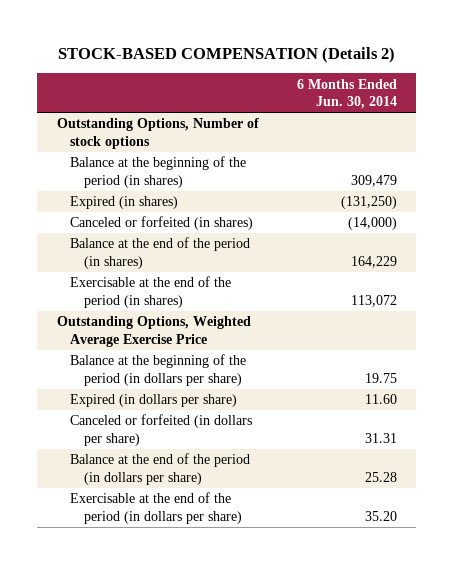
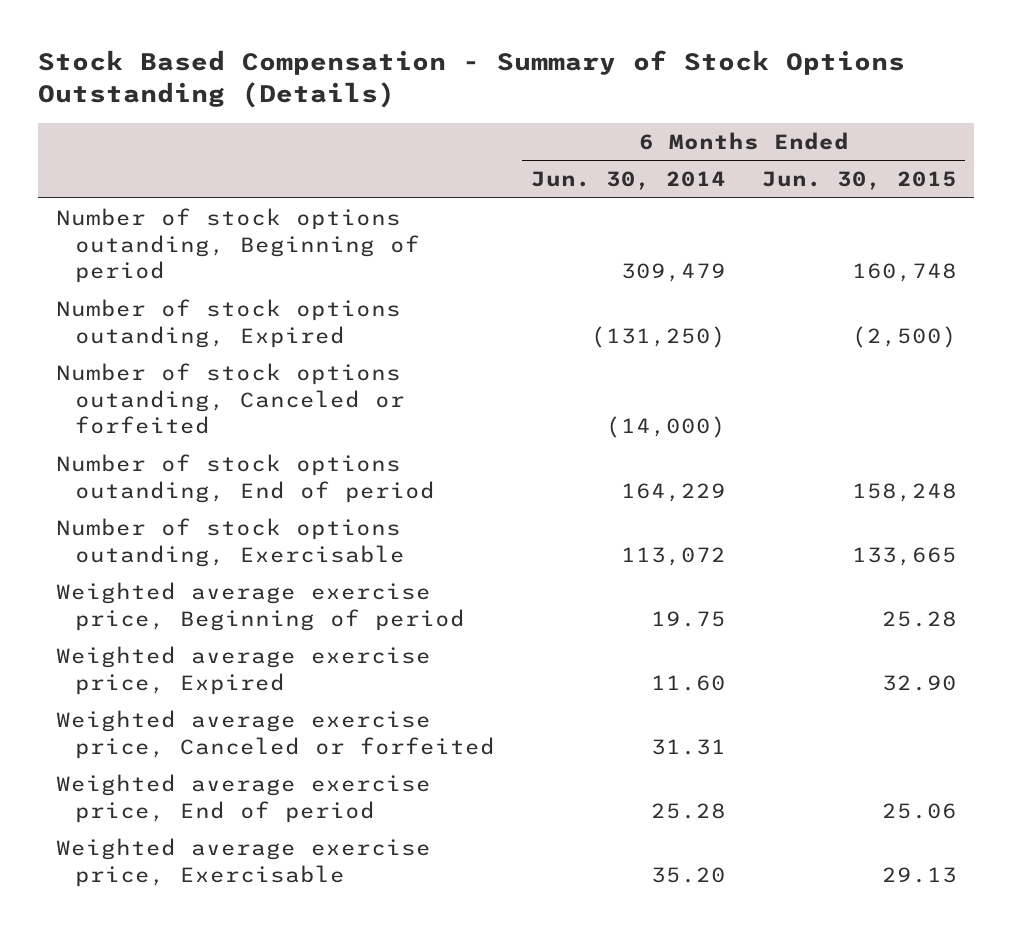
- STOCK-BASED COMPENSATION (Details 2)
+ Stock Based Compensation - Summary of Stock Options Outstanding (Details)
- | 6 Months Ended Jun. 30, 2014
+ | 6 Months Ended Jun. 30, 2014 | 6 Months Ended Jun. 30, 2015
- Outstanding Options, Number of stock options
- Balance at the beginning of the period (in shares) | 309,479
- Expired (in shares) | (131,250)
- Canceled or forfeited (in shares) | (14,000)
- Balance at the end of the period (in shares) | 164,229
- Exercisable at the end of the period (in shares) | 113,072
- Outstanding Options, Weighted Average Exercise Price
- Balance at the beginning of the period (in dollars per share) | 19.75
- Expired (in dollars per share) | 11.60
- Canceled or forfeited (in dollars per share) | 31.31
- Balance at the end of the period (in dollars per share) | 25.28
- Exercisable at the end of the period (in dollars per share) | 35.20
+ Number of stock options outanding, Beginning of period | 309,479 | 160,748
+ Number of stock options outanding, Expired | (131,250) | (2,500)
+ Number of stock options outanding, Canceled or forfeited | (14,000) |
+ Number of stock options outanding, End of period | 164,229 | 158,248
+ Number of stock options outanding, Exercisable | 113,072 | 133,665
+ Weighted average exercise price, Beginning of period | 19.75 | 25.28
+ Weighted average exercise price, Expired | 11.60 | 32.90
+ Weighted average exercise price, Canceled or forfeited | 31.31 |
+ Weighted average exercise price, End of period | 25.28 | 25.06
+ Weighted average exercise price, Exercisable | 35.20 | 29.13

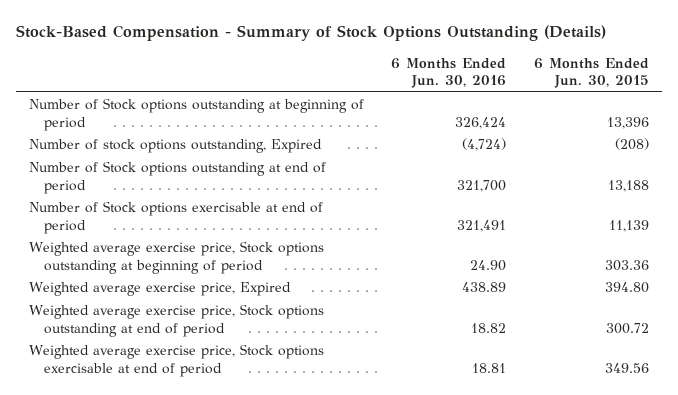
- Stock Based Compensation - Summary of Stock Options Outstanding (Details)
+ Stock-Based Compensation - Summary of Stock Options Outstanding (Details)
- | 6 Months Ended Jun. 30, 2014 | 6 Months Ended Jun. 30, 2015
+ | 6 Months Ended Jun. 30, 2016 | 6 Months Ended Jun. 30, 2015
- Number of stock options outanding, Beginning of period | 309,479 | 160,748
- Number of stock options outanding, Expired | (131,250) | (2,500)
- Number of stock options outanding, Canceled or forfeited | (14,000) |
- Number of stock options outanding, End of period | 164,229 | 158,248
- Number of stock options outanding, Exercisable | 113,072 | 133,665
- Weighted average exercise price, Beginning of period | 19.75 | 25.28
- Weighted average exercise price, Expired | 11.60 | 32.90
- Weighted average exercise price, Canceled or forfeited | 31.31 |
- Weighted average exercise price, End of period | 25.28 | 25.06
- Weighted average exercise price, Exercisable | 35.20 | 29.13
+ Number of Stock options outstanding at beginning of period | 326,424 | 13,396
+ Number of stock options outstanding, Expired | (4,724) | (208)
+ Number of Stock options outstanding at end of period | 321,700 | 13,188
+ Number of Stock options exercisable at end of period | 321,491 | 11,139
+ Weighted average exercise price, Stock options outstanding at beginning of period | 24.90 | 303.36
+ Weighted average exercise price, Expired | 438.89 | 394.80
+ Weighted average exercise price, Stock options outstanding at end of period | 18.82 | 300.72
+ Weighted average exercise price, Stock options exercisable at end of period | 18.81 | 349.56

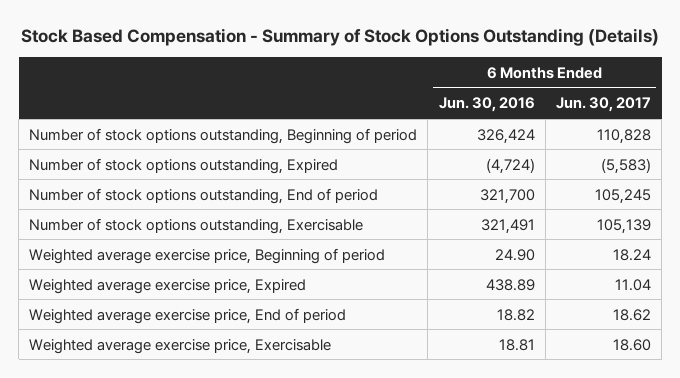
- Stock-Based Compensation - Summary of Stock Options Outstanding (Details)
+ Stock Based Compensation - Summary of Stock Options Outstanding (Details)
- | 6 Months Ended Jun. 30, 2016 | 6 Months Ended Jun. 30, 2015
+ | 6 Months Ended Jun. 30, 2016 | 6 Months Ended Jun. 30, 2017
- Number of Stock options outstanding at beginning of period | 326,424 | 13,396
+ Number of stock options outstanding, Beginning of period | 326,424 | 110,828
- Number of Stock options outstanding at end of period | 321,700 | 13,188
- Number of Stock options exercisable at end of period | 321,491 | 11,139
- Weighted average exercise price, Stock options outstanding at beginning of period | 24.90 | 303.36
+ Number of stock options outstanding, End of period | 321,700 | 105,245
+ Number of stock options outstanding, Exercisable | 321,491 | 105,139
+ Weighted average exercise price, Beginning of period | 24.90 | 18.24
- Weighted average exercise price, Stock options outstanding at end of period | 18.82 | 300.72
- Weighted average exercise price, Stock options exercisable at end of period | 18.81 | 349.56
+ Weighted average exercise price, End of period | 18.82 | 18.62
+ Weighted average exercise price, Exercisable | 18.81 | 18.60

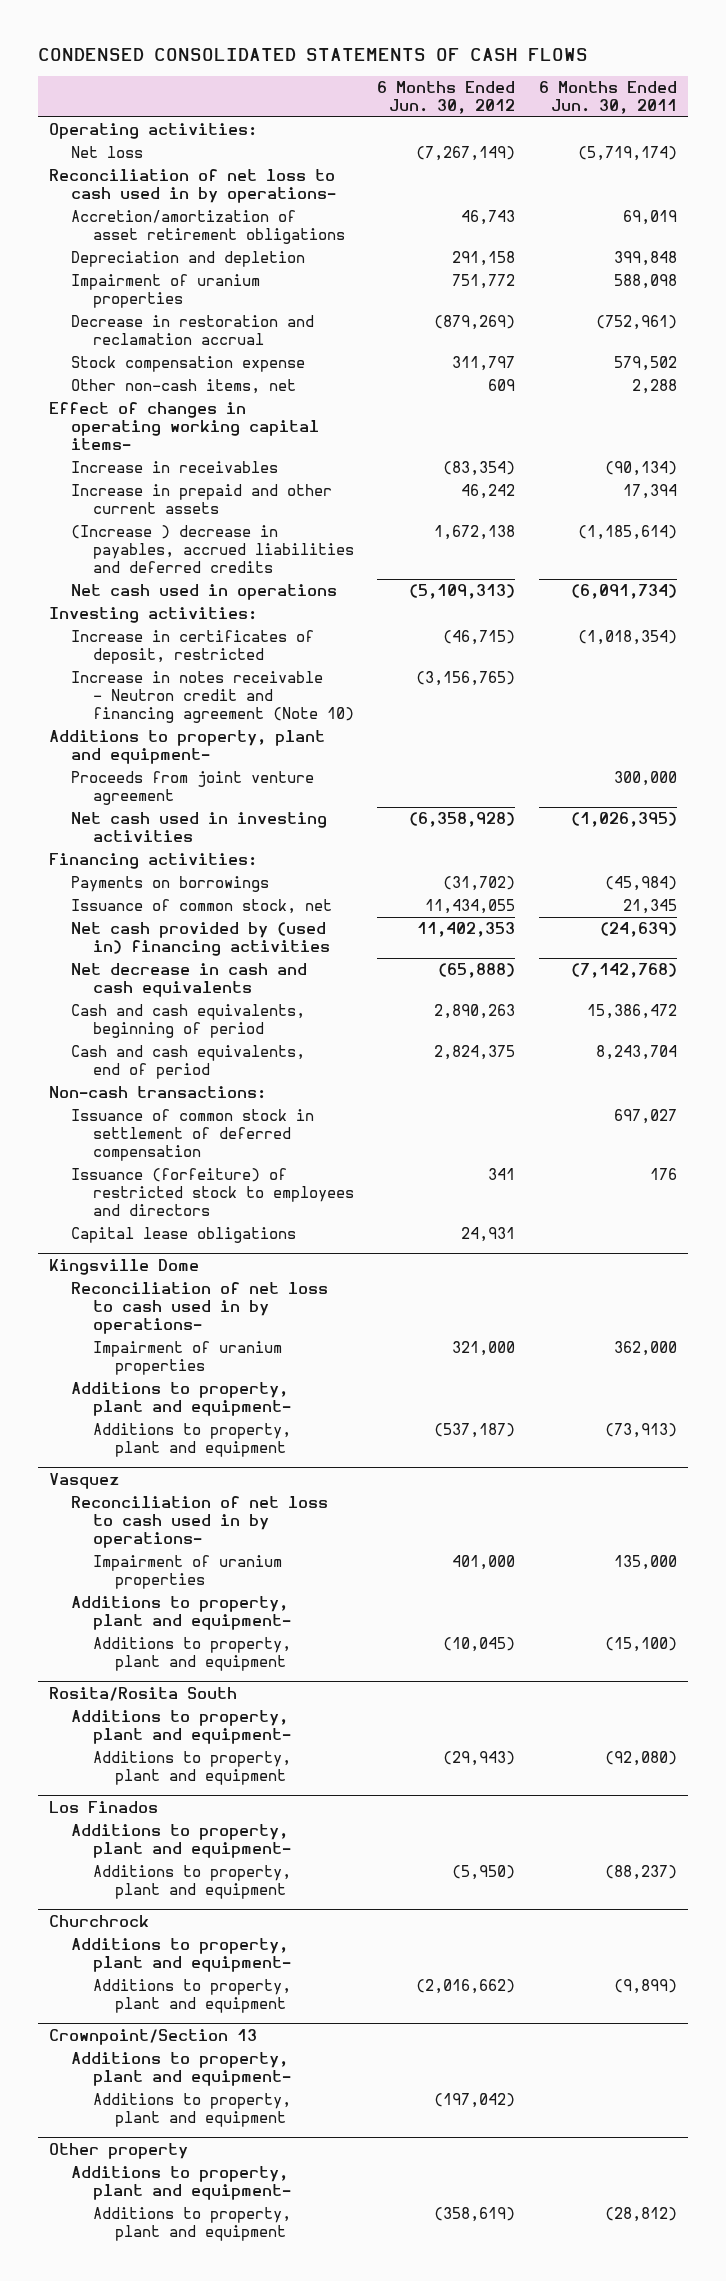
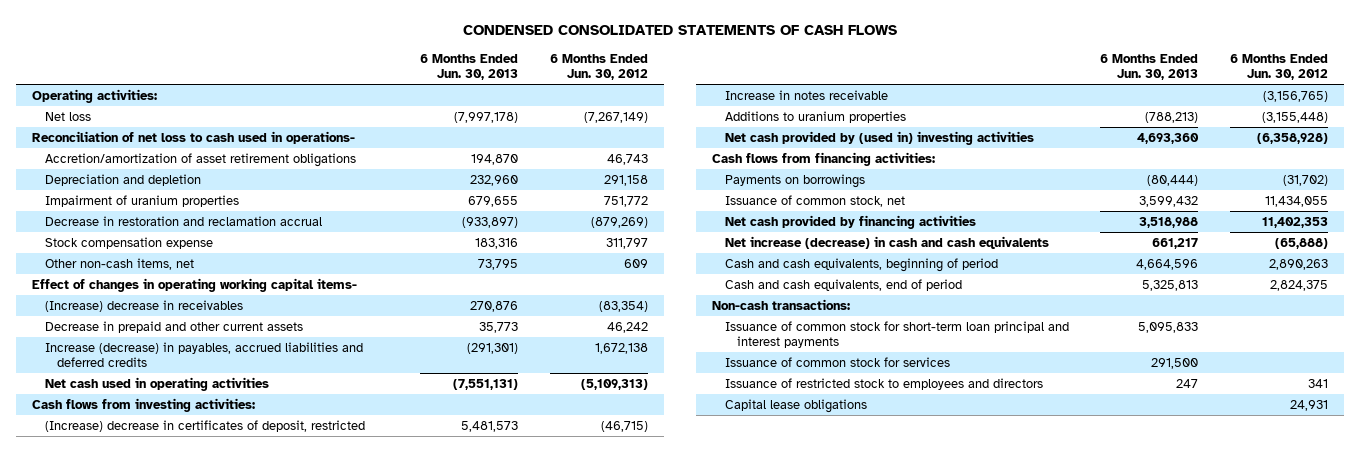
- | 6 Months Ended Jun. 30, 2012 | 6 Months Ended Jun. 30, 2011
+ | 6 Months Ended Jun. 30, 2013 | 6 Months Ended Jun. 30, 2012
- Reconciliation of net loss to cash used in by operations-
+ Reconciliation of net loss to cash used in operations-
- Increase in receivables | (83,354) | (90,134)
- Increase in prepaid and other current assets | 46,242 | 17,394
- (Increase ) decrease in payables, accrued liabilities and deferred credits | 1,672,138 | (1,185,614)
- Net cash used in operations | (5,109,313) | (6,091,734)
- Investing activities:
- Increase in certificates of deposit, restricted | (46,715) | (1,018,354)
- Increase in notes receivable - Neutron credit and financing agreement (Note 10) | (3,156,765) |
- Additions to property, plant and equipment-
- Proceeds from joint venture agreement | | 300,000
- Net cash used in investing activities | (6,358,928) | (1,026,395)
- Financing activities:
+ (Increase) decrease in receivables | 270,876 | (83,354)
+ Decrease in prepaid and other current assets | 35,773 | 46,242
+ Increase (decrease) in payables, accrued liabilities and deferred credits | (291,301) | 1,672,138
+ Net cash used in operating activities | (7,551,131) | (5,109,313)
+ Cash flows from investing activities:
+ (Increase) decrease in certificates of deposit, restricted | 5,481,573 | (46,715)
+ Increase in notes receivable | | (3,156,765)
+ Additions to uranium properties | (788,213) | (3,155,448)
+ Net cash provided by (used in) investing activities | 4,693,360 | (6,358,928)
+ Cash flows from financing activities:
- Net cash provided by (used in) financing activities | 11,402,353 | (24,639)
- Net decrease in cash and cash equivalents | (65,888) | (7,142,768)
+ Net cash provided by financing activities | 3,518,988 | 11,402,353
+ Net increase (decrease) in cash and cash equivalents | 661,217 | (65,888)
- Issuance of common stock in settlement of deferred compensation | | 697,027
- Issuance (forfeiture) of restricted stock to employees and directors | 341 | 176
+ Issuance of common stock for short-term loan principal and interest payments | 5,095,833 |
+ Issuance of common stock for services | 291,500 |
+ Issuance of restricted stock to employees and directors | 247 | 341
- Kingsville Dome
- Reconciliation of net loss to cash used in by operations-
- Impairment of uranium properties | 321,000 | 362,000
- Additions to property, plant and equipment-
- Additions to property, plant and equipment | (537,187) | (73,913)
- Vasquez
- Reconciliation of net loss to cash used in by operations-
- Impairment of uranium properties | 401,000 | 135,000
- Additions to property, plant and equipment-
- Additions to property, plant and equipment | (10,045) | (15,100)
- Rosita/Rosita South
- Additions to property, plant and equipment-
- Additions to property, plant and equipment | (29,943) | (92,080)
- Los Finados
- Additions to property, plant and equipment-
- Additions to property, plant and equipment | (5,950) | (88,237)
- Churchrock
- Additions to property, plant and equipment-
- Additions to property, plant and equipment | (2,016,662) | (9,899)
- Crownpoint/Section 13
- Additions to property, plant and equipment-
- Additions to property, plant and equipment | (197,042) |
- Other property
- Additions to property, plant and equipment-
- Additions to property, plant and equipment | (358,619) | (28,812)

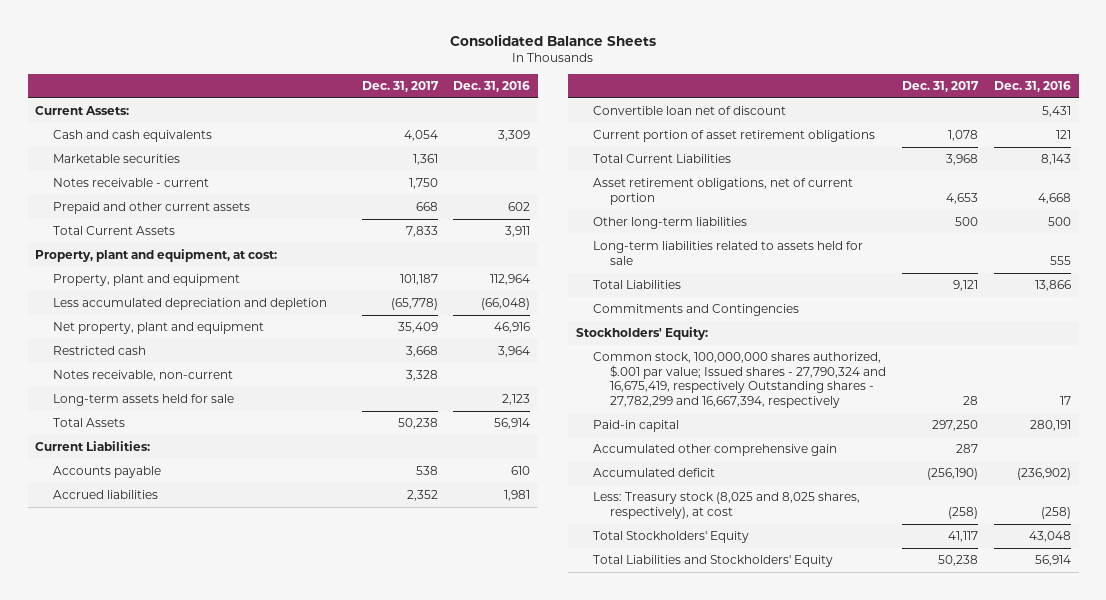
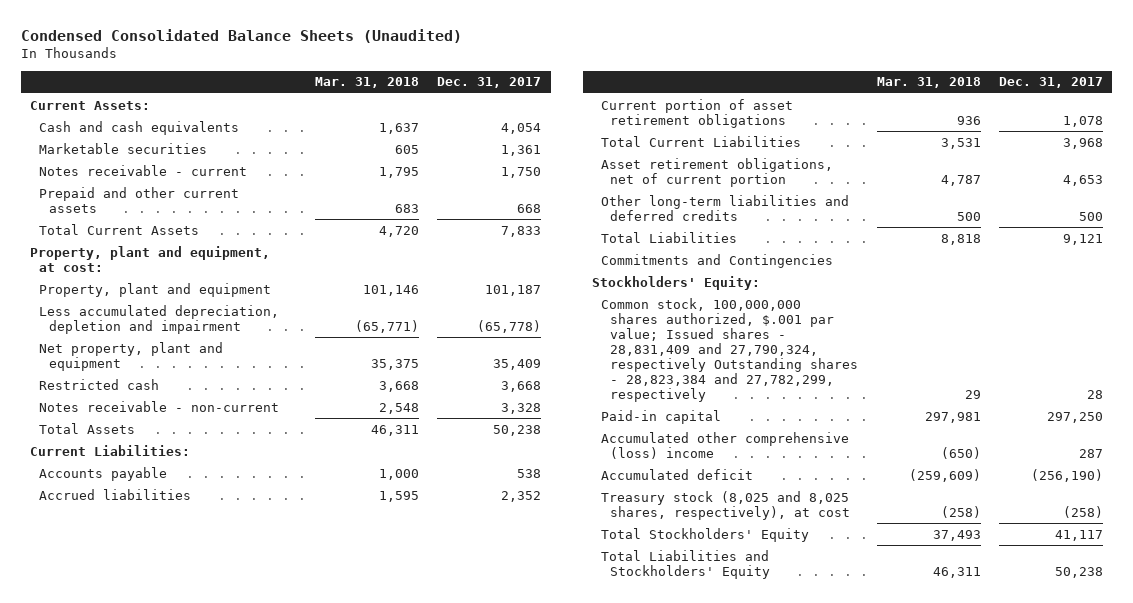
- Consolidated Balance Sheets
+ Condensed Consolidated Balance Sheets (Unaudited)
- | Dec. 31, 2017 | Dec. 31, 2016
+ | Mar. 31, 2018 | Dec. 31, 2017
- Less accumulated depreciation and depletion | (65,778) | (66,048)
+ Less accumulated depreciation, depletion and impairment | (65,771) | (65,778)
- Notes receivable, non-current | 3,328 |
- Long-term assets held for sale | | 2,123
+ Notes receivable - non-current | 2,548 | 3,328
- Convertible loan net of discount | | 5,431
- Other long-term liabilities | 500 | 500
- Long-term liabilities related to assets held for sale | | 555
+ Other long-term liabilities and deferred credits | 500 | 500
- Common stock, 100,000,000 shares authorized, $.001 par value; Issued shares - 27,790,324 and 16,675,419, respectively Outstanding shares - 27,782,299 and 16,667,394, respectively | 28 | 17
+ Common stock, 100,000,000 shares authorized, $.001 par value; Issued shares - 28,831,409 and 27,790,324, respectively Outstanding shares - 28,823,384 and 27,782,299, respectively | 29 | 28
- Accumulated other comprehensive gain | 287 |
+ Accumulated other comprehensive (loss) income | (650) | 287
- Less: Treasury stock (8,025 and 8,025 shares, respectively), at cost | (258) | (258)
+ Treasury stock (8,025 and 8,025 shares, respectively), at cost | (258) | (258)

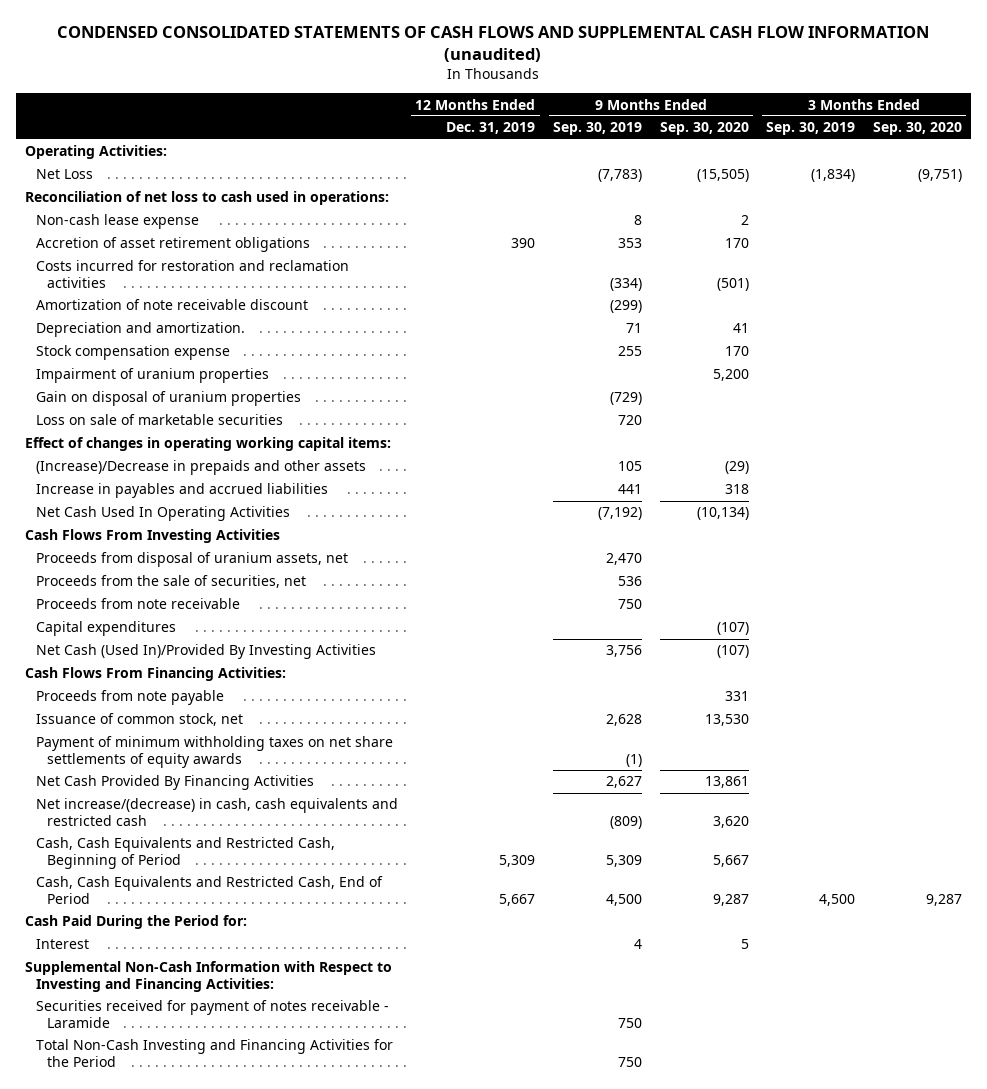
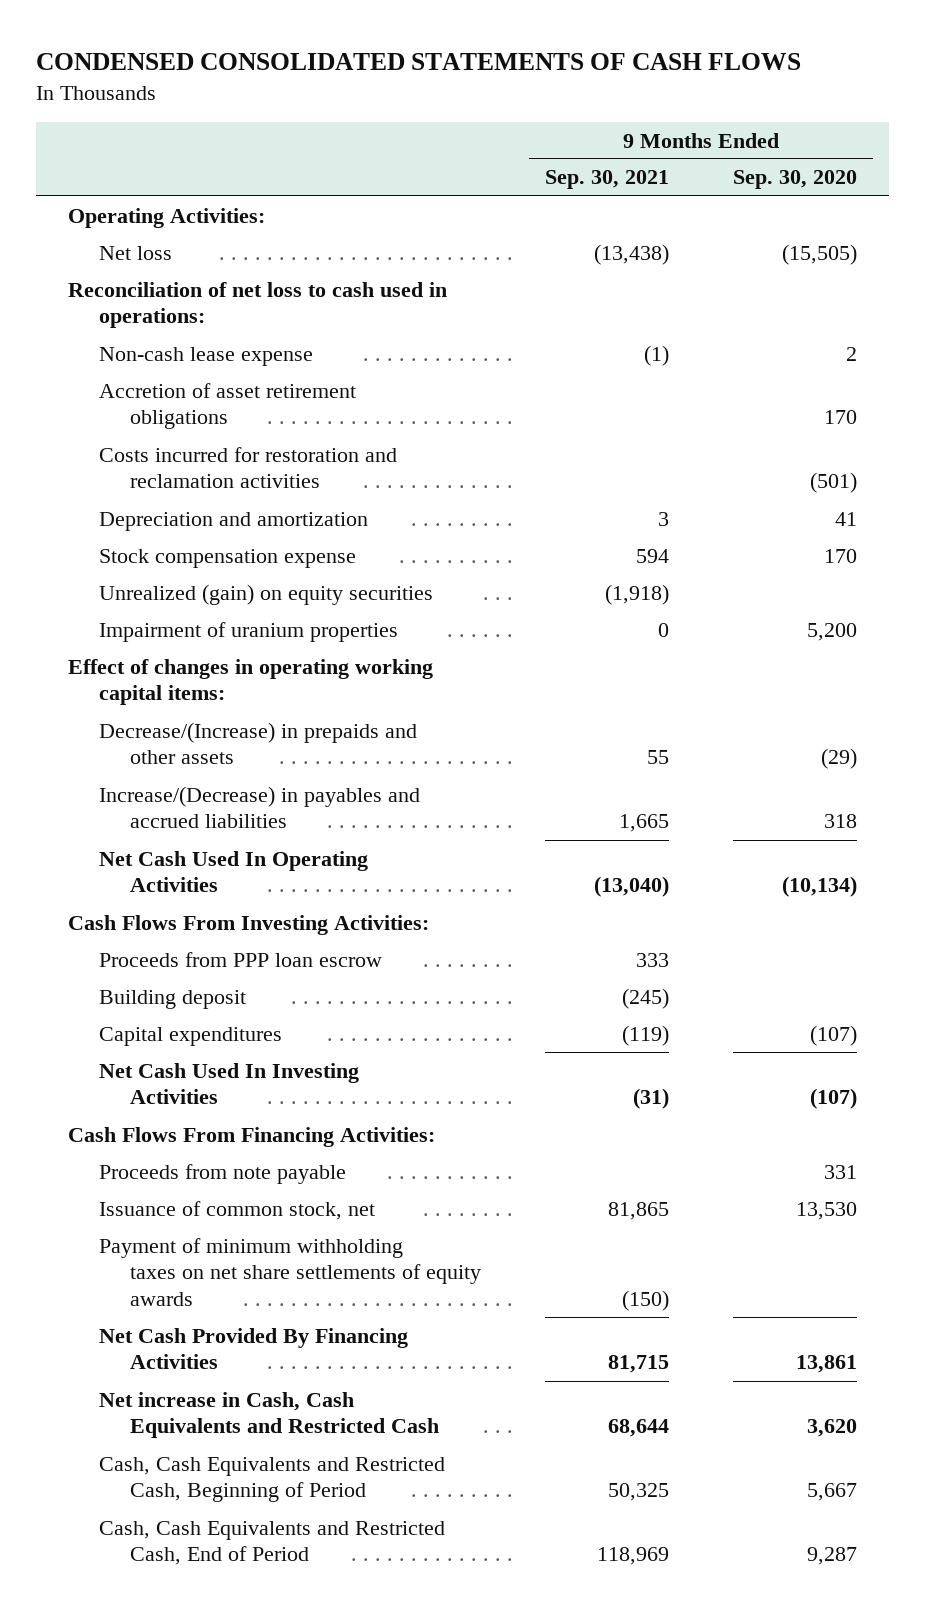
- CONDENSED CONSOLIDATED STATEMENTS OF CASH FLOWS AND SUPPLEMENTAL CASH FLOW INFORMATION (unaudited)
+ CONDENSED CONSOLIDATED STATEMENTS OF CASH FLOWS
- | 12 Months Ended Dec. 31, 2019 | 9 Months Ended Sep. 30, 2019 | 9 Months Ended Sep. 30, 2020 | 3 Months Ended Sep. 30, 2019 | 3 Months Ended Sep. 30, 2020
+ | 9 Months Ended Sep. 30, 2021 | 9 Months Ended Sep. 30, 2020
- Net Loss | | (7,783) | (15,505) | (1,834) | (9,751)
+ Net loss | (13,438) | (15,505)
- Amortization of note receivable discount | | (299) | | |
- Depreciation and amortization. | | 71 | 41 | |
+ Depreciation and amortization | 3 | 41
+ Unrealized (gain) on equity securities | (1,918) |
- Gain on disposal of uranium properties | | (729) | | |
- Loss on sale of marketable securities | | 720 | | |
- (Increase)/Decrease in prepaids and other assets | | 105 | (29) | |
- Increase in payables and accrued liabilities | | 441 | 318 | |
+ Decrease/(Increase) in prepaids and other assets | 55 | (29)
+ Increase/(Decrease) in payables and accrued liabilities | 1,665 | 318
- Cash Flows From Investing Activities
- Proceeds from disposal of uranium assets, net | | 2,470 | | |
- Proceeds from the sale of securities, net | | 536 | | |
- Proceeds from note receivable | | 750 | | |
+ Cash Flows From Investing Activities:
+ Proceeds from PPP loan escrow | 333 |
+ Building deposit | (245) |
- Net Cash (Used In)/Provided By Investing Activities | | 3,756 | (107) | |
+ Net Cash Used In Investing Activities | (31) | (107)
- Net increase/(decrease) in cash, cash equivalents and restricted cash | | (809) | 3,620 | |
+ Net increase in Cash, Cash Equivalents and Restricted Cash | 68,644 | 3,620
- Cash Paid During the Period for:
- Interest | | 4 | 5 | |
- Supplemental Non-Cash Information with Respect to Investing and Financing Activities:
- Securities received for payment of notes receivable - Laramide | | 750 | | |
- Total Non-Cash Investing and Financing Activities for the Period | | 750 | | |

